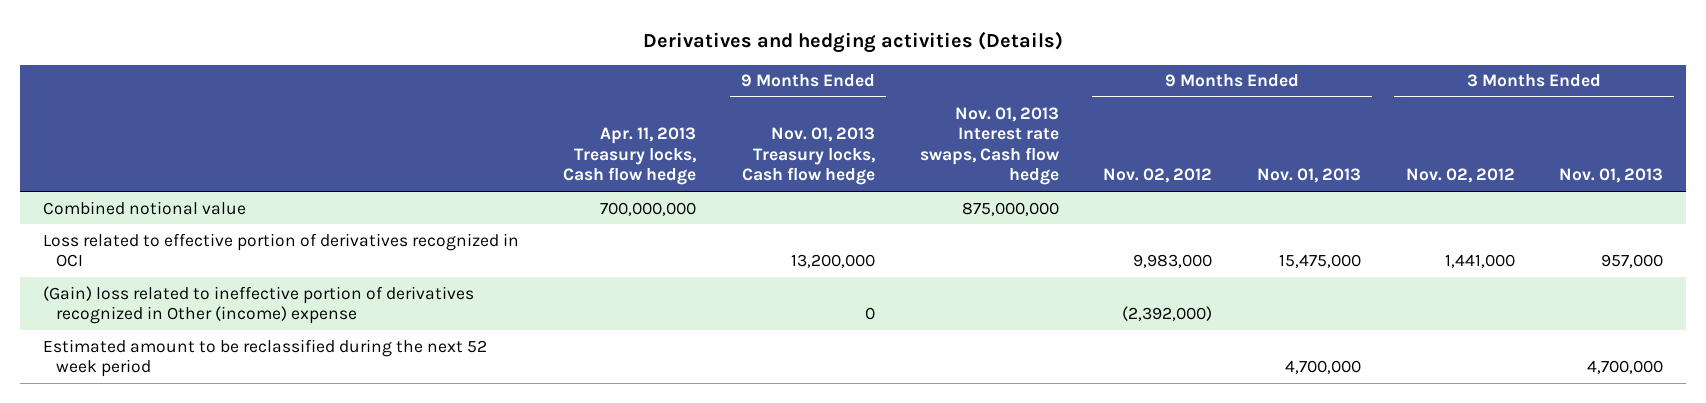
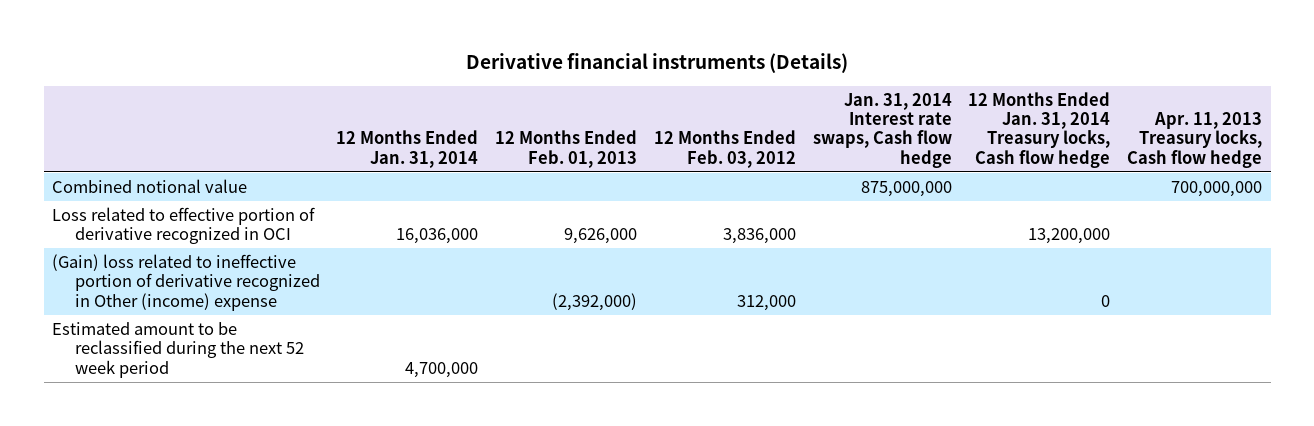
- Derivatives and hedging activities (Details)
+ Derivative financial instruments (Details)
- | Apr. 11, 2013 Treasury locks, Cash flow hedge | 9 Months Ended Nov. 01, 2013 Treasury locks, Cash flow hedge | Nov. 01, 2013 Interest rate swaps, Cash flow hedge | 9 Months Ended Nov. 02, 2012 | 9 Months Ended Nov. 01, 2013 | 3 Months Ended Nov. 02, 2012 | 3 Months Ended Nov. 01, 2013
+ | 12 Months Ended Jan. 31, 2014 | 12 Months Ended Feb. 01, 2013 | 12 Months Ended Feb. 03, 2012 | Jan. 31, 2014 Interest rate swaps, Cash flow hedge | 12 Months Ended Jan. 31, 2014 Treasury locks, Cash flow hedge | Apr. 11, 2013 Treasury locks, Cash flow hedge
- Loss related to effective portion of derivatives recognized in OCI | | 13,200,000 | | 9,983,000 | 15,475,000 | 1,441,000 | 957,000
- (Gain) loss related to ineffective portion of derivatives recognized in Other (income) expense | | 0 | | (2,392,000) | | |
+ Loss related to effective portion of derivative recognized in OCI | 16,036,000 | 9,626,000 | 3,836,000 | | 13,200,000 |
+ (Gain) loss related to ineffective portion of derivative recognized in Other (income) expense | | (2,392,000) | 312,000 | | 0 |

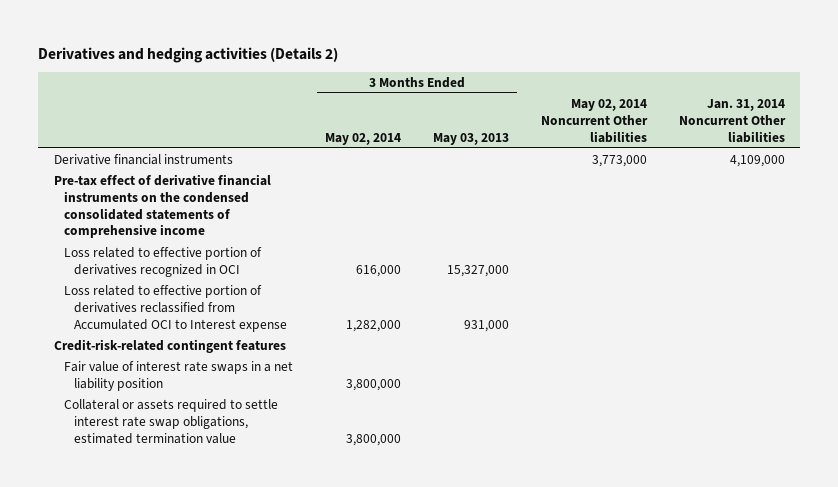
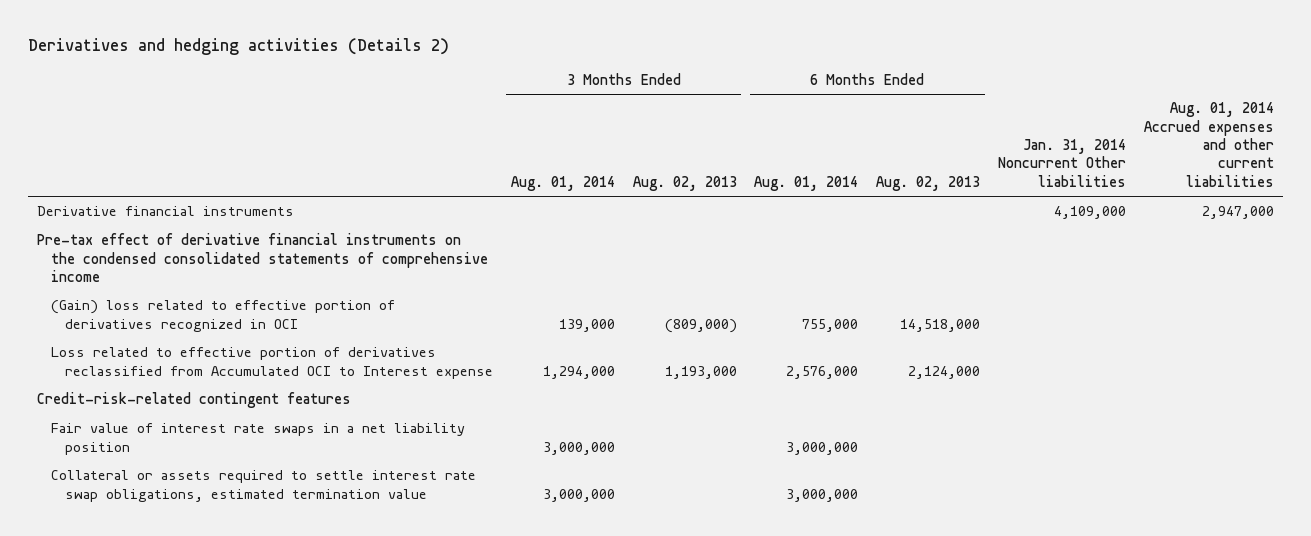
- | 3 Months Ended May 02, 2014 | 3 Months Ended May 03, 2013 | May 02, 2014 Noncurrent Other liabilities | Jan. 31, 2014 Noncurrent Other liabilities
+ | 3 Months Ended Aug. 01, 2014 | 3 Months Ended Aug. 02, 2013 | 6 Months Ended Aug. 01, 2014 | 6 Months Ended Aug. 02, 2013 | Jan. 31, 2014 Noncurrent Other liabilities | Aug. 01, 2014 Accrued expenses and other current liabilities
- Loss related to effective portion of derivatives recognized in OCI | 616,000 | 15,327,000 | |
+ (Gain) loss related to effective portion of derivatives recognized in OCI | 139,000 | (809,000) | 755,000 | 14,518,000 | |

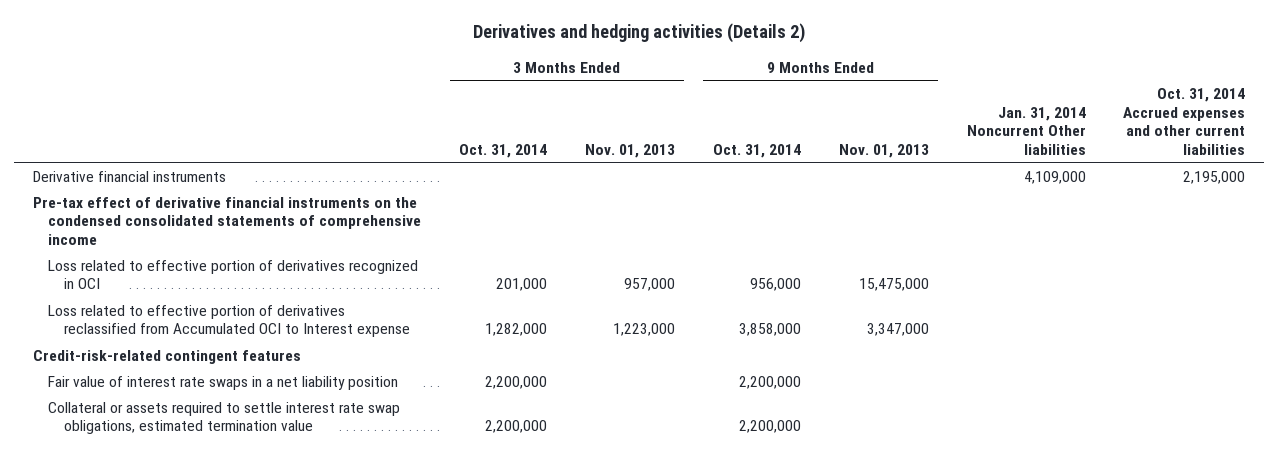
- | 3 Months Ended Aug. 01, 2014 | 3 Months Ended Aug. 02, 2013 | 6 Months Ended Aug. 01, 2014 | 6 Months Ended Aug. 02, 2013 | Jan. 31, 2014 Noncurrent Other liabilities | Aug. 01, 2014 Accrued expenses and other current liabilities
+ | 3 Months Ended Oct. 31, 2014 | 3 Months Ended Nov. 01, 2013 | 9 Months Ended Oct. 31, 2014 | 9 Months Ended Nov. 01, 2013 | Jan. 31, 2014 Noncurrent Other liabilities | Oct. 31, 2014 Accrued expenses and other current liabilities
- (Gain) loss related to effective portion of derivatives recognized in OCI | 139,000 | (809,000) | 755,000 | 14,518,000 | |
+ Loss related to effective portion of derivatives recognized in OCI | 201,000 | 957,000 | 956,000 | 15,475,000 | |

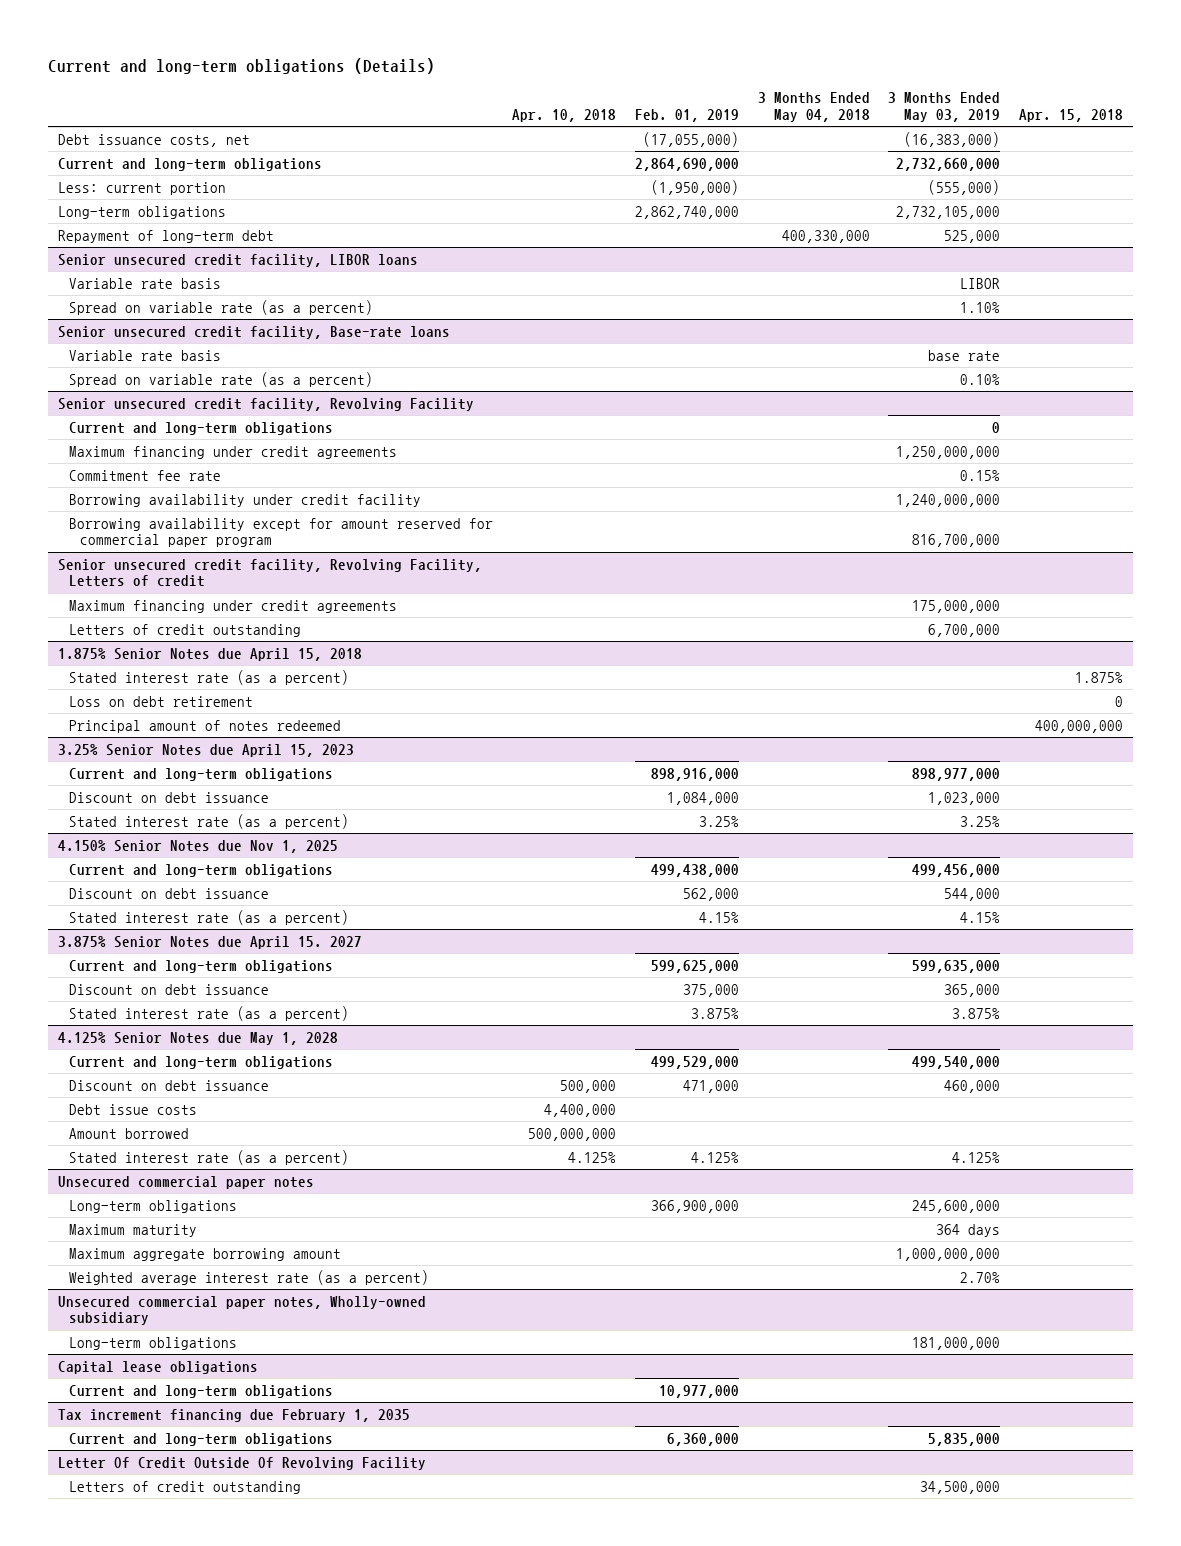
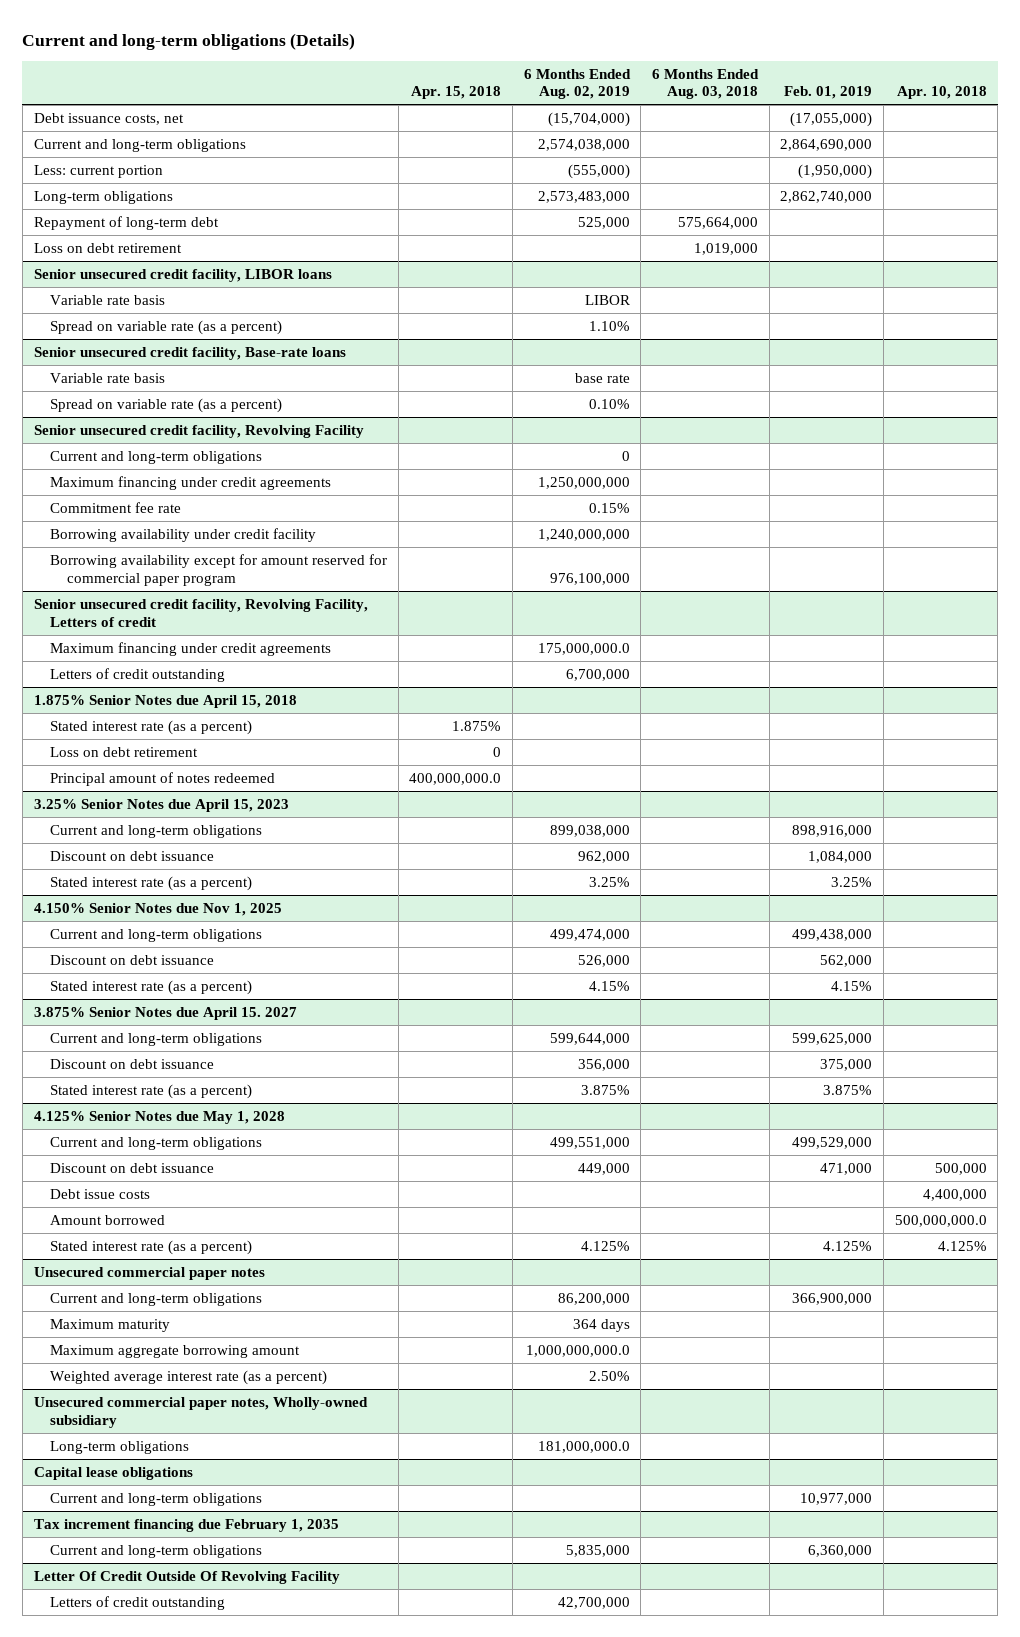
- | Apr. 10, 2018 | Feb. 01, 2019 | 3 Months Ended May 04, 2018 | 3 Months Ended May 03, 2019 | Apr. 15, 2018
+ | Apr. 15, 2018 | 6 Months Ended Aug. 02, 2019 | 6 Months Ended Aug. 03, 2018 | Feb. 01, 2019 | Apr. 10, 2018
+ Loss on debt retirement | | | 1,019,000 | |
@ 1.875% Senior Notes due April 15, 2018
- Principal amount of notes redeemed | | | | | 400,000,000
+ Principal amount of notes redeemed | 400,000,000.0 | | | |
@ 4.125% Senior Notes due May 1, 2028
- Amount borrowed | 500,000,000 | | | |
+ Amount borrowed | | | | | 500,000,000.0
@ Unsecured commercial paper notes
- Long-term obligations | | 366,900,000 | | 245,600,000 |
+ Current and long-term obligations | | 86,200,000 | | 366,900,000 |

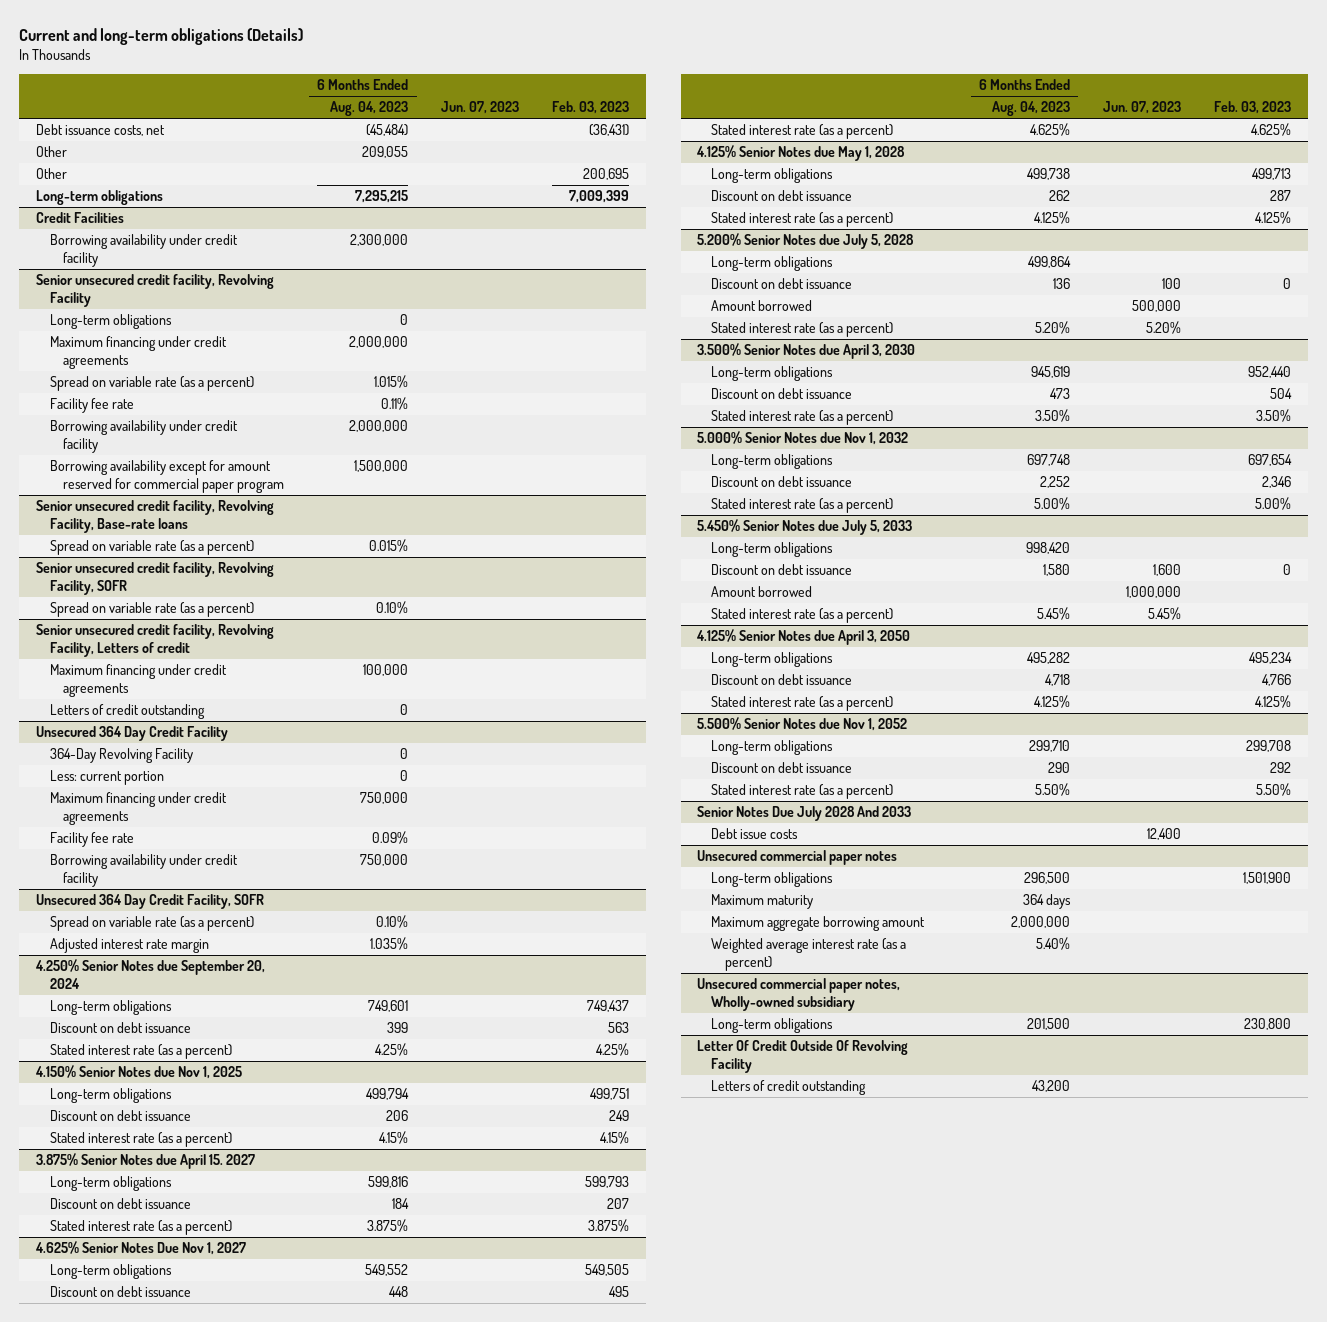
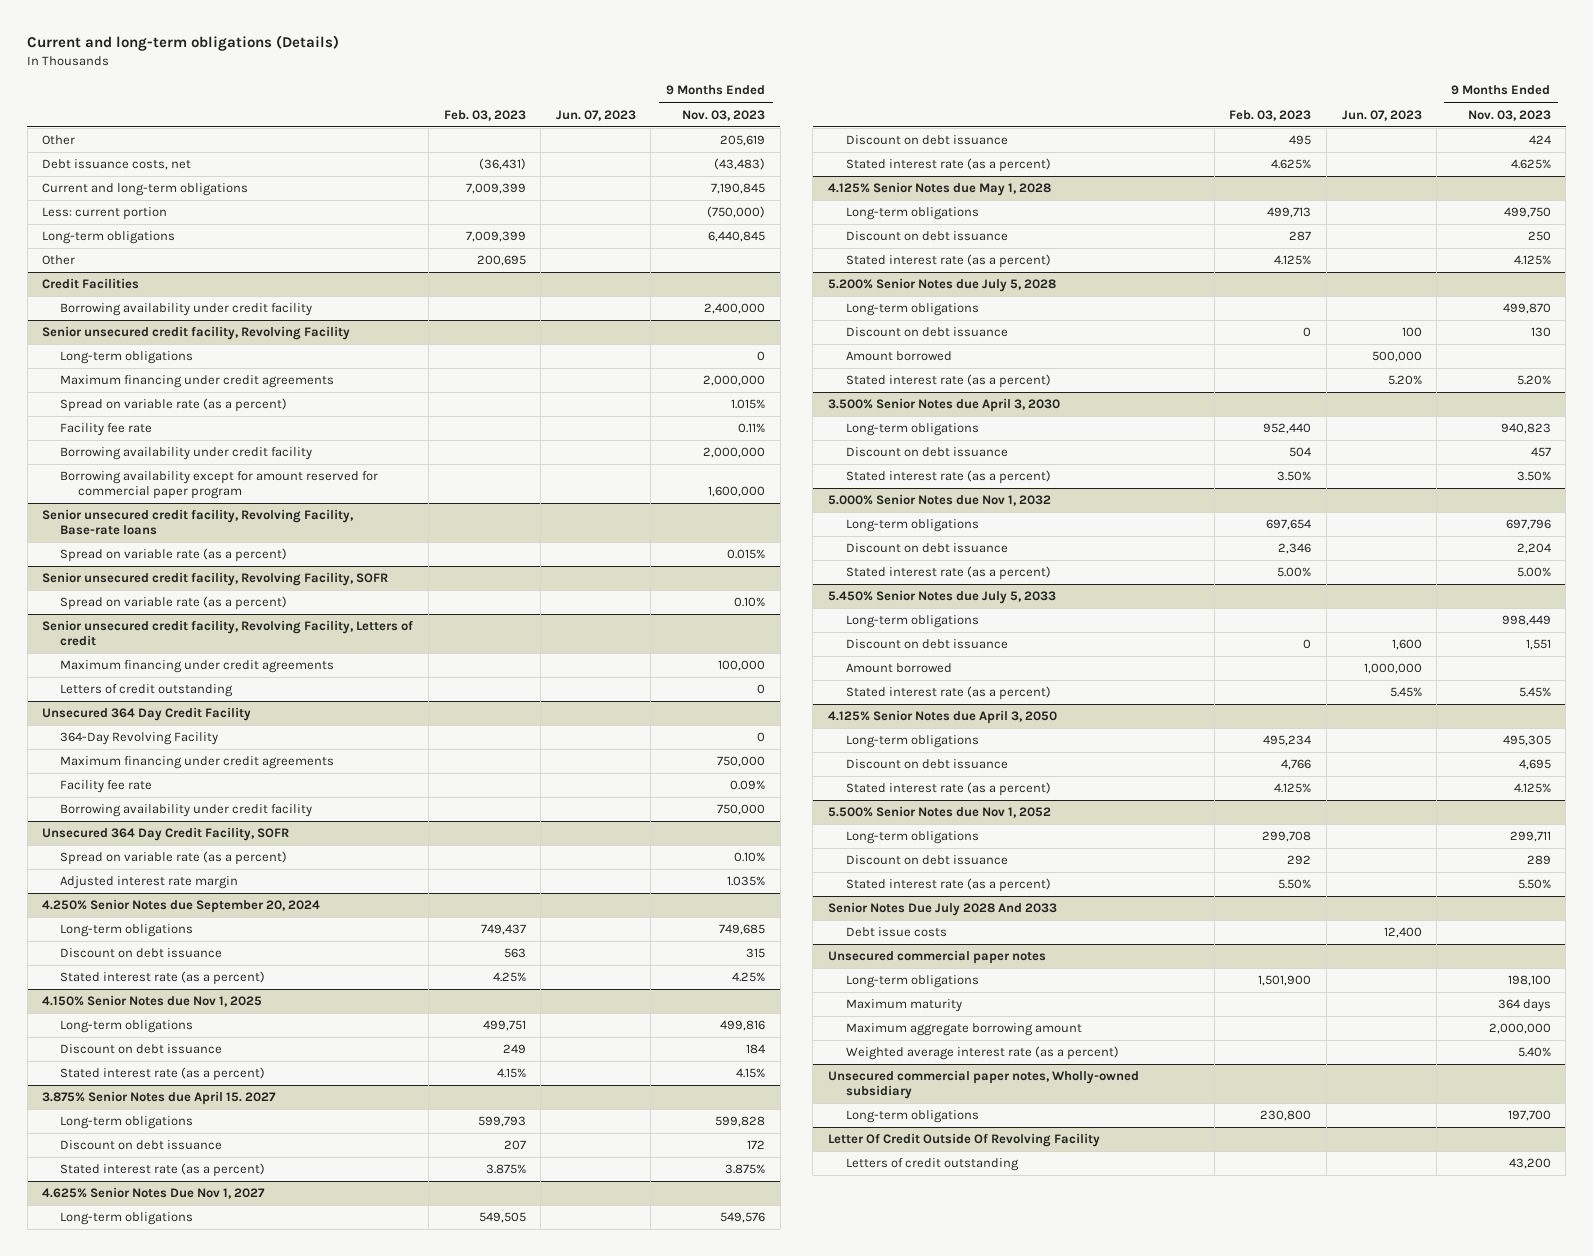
- | 6 Months Ended Aug. 04, 2023 | Jun. 07, 2023 | Feb. 03, 2023
+ | Feb. 03, 2023 | Jun. 07, 2023 | 9 Months Ended Nov. 03, 2023
moved down: Debt issuance costs, net | (36,431) | | (43,483)
+ Current and long-term obligations | 7,009,399 | | 7,190,845
+ Less: current portion | | | (750,000)
moved down: Other | 200,695 | |
@ Unsecured 364 Day Credit Facility
- Less: current portion | 0 | |

